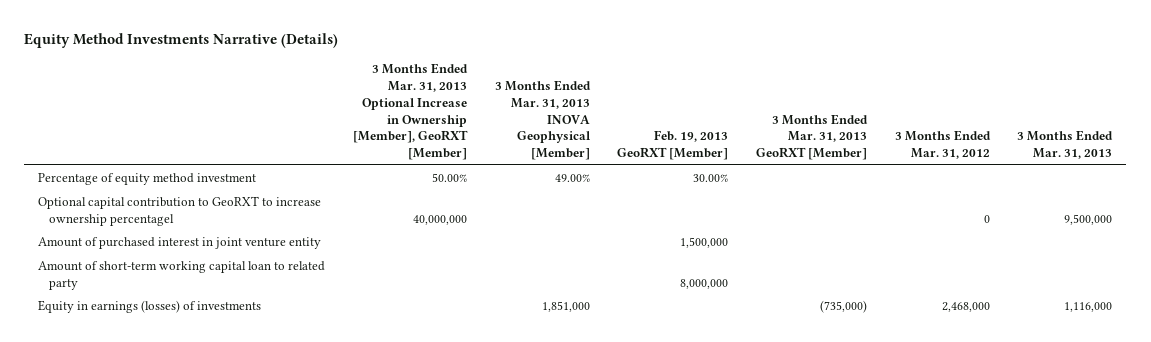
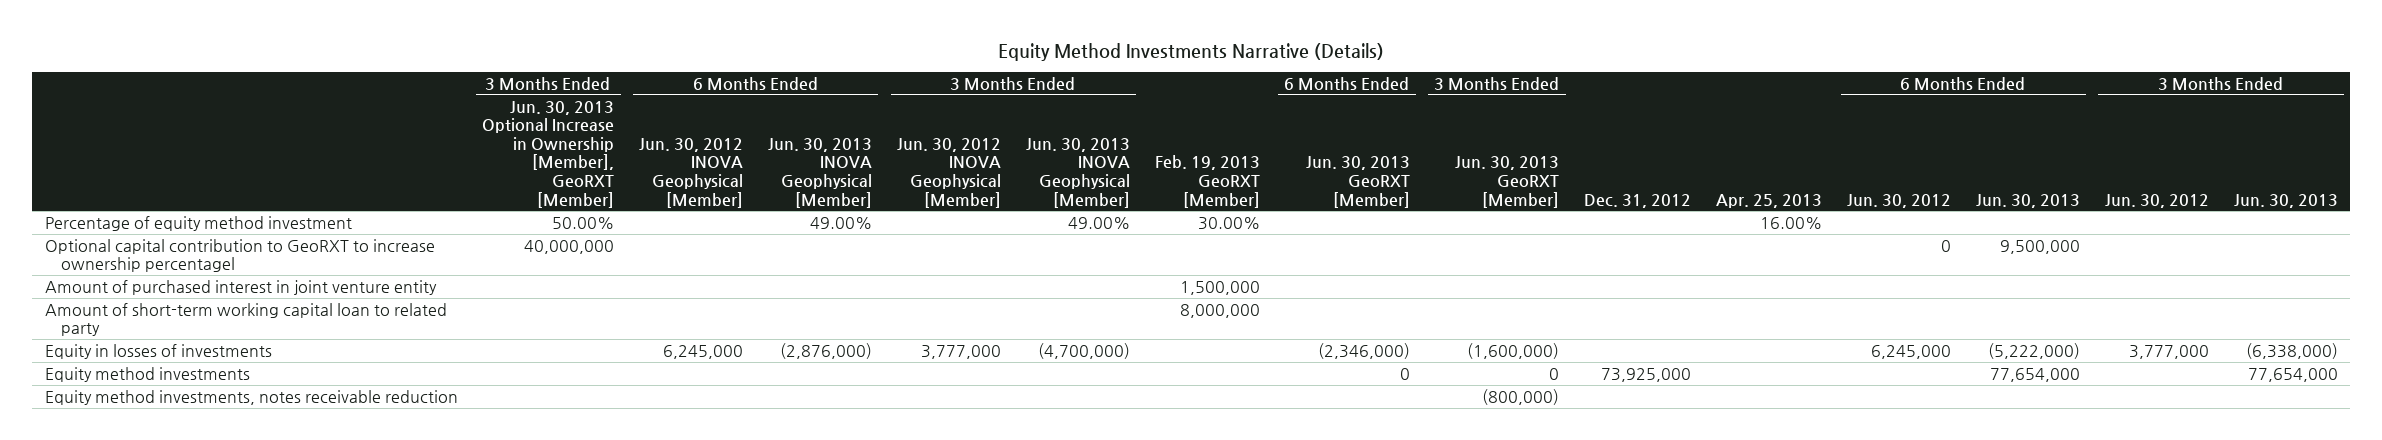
- | 3 Months Ended Mar. 31, 2013 Optional Increase in Ownership [Member], GeoRXT [Member] | 3 Months Ended Mar. 31, 2013 INOVA Geophysical [Member] | Feb. 19, 2013 GeoRXT [Member] | 3 Months Ended Mar. 31, 2013 GeoRXT [Member] | 3 Months Ended Mar. 31, 2012 | 3 Months Ended Mar. 31, 2013
+ | 3 Months Ended Jun. 30, 2013 Optional Increase in Ownership [Member], GeoRXT [Member] | 6 Months Ended Jun. 30, 2012 INOVA Geophysical [Member] | 6 Months Ended Jun. 30, 2013 INOVA Geophysical [Member] | 3 Months Ended Jun. 30, 2012 INOVA Geophysical [Member] | 3 Months Ended Jun. 30, 2013 INOVA Geophysical [Member] | Feb. 19, 2013 GeoRXT [Member] | 6 Months Ended Jun. 30, 2013 GeoRXT [Member] | 3 Months Ended Jun. 30, 2013 GeoRXT [Member] | Dec. 31, 2012 | Apr. 25, 2013 | 6 Months Ended Jun. 30, 2012 | 6 Months Ended Jun. 30, 2013 | 3 Months Ended Jun. 30, 2012 | 3 Months Ended Jun. 30, 2013
- Equity in earnings (losses) of investments | | 1,851,000 | | (735,000) | 2,468,000 | 1,116,000
+ Equity in losses of investments | | 6,245,000 | (2,876,000) | 3,777,000 | (4,700,000) | | (2,346,000) | (1,600,000) | | | 6,245,000 | (5,222,000) | 3,777,000 | (6,338,000)
+ Equity method investments | | | | | | | 0 | 0 | 73,925,000 | | | 77,654,000 | | 77,654,000
+ Equity method investments, notes receivable reduction | | | | | | | | (800,000) | | | | | |

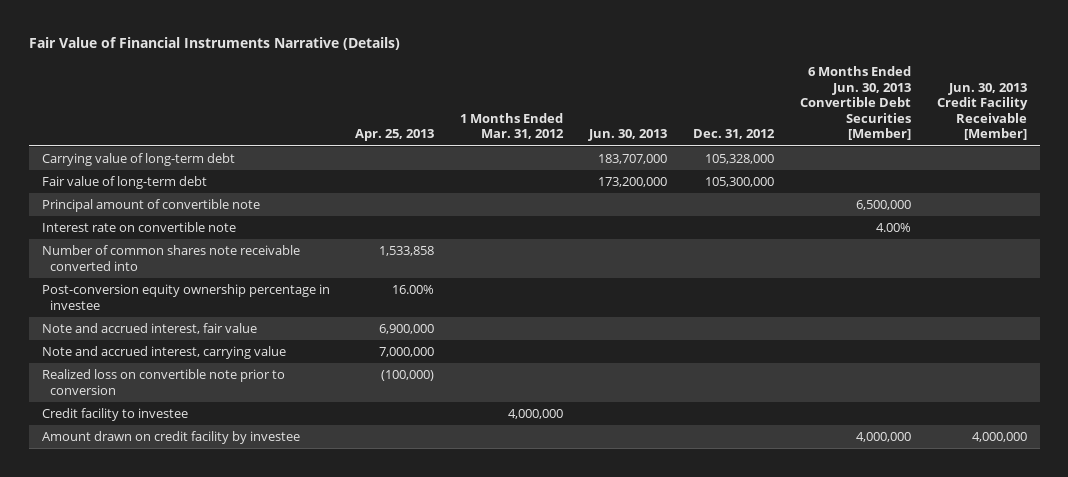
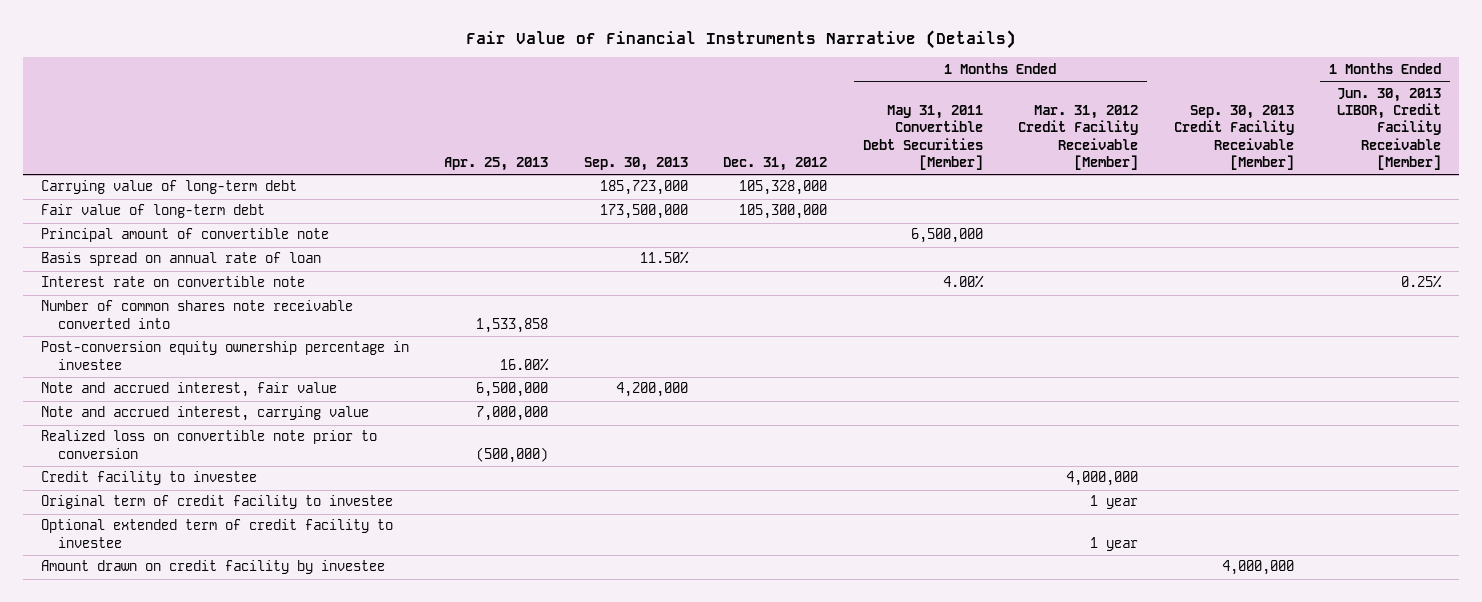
- | Apr. 25, 2013 | 1 Months Ended Mar. 31, 2012 | Jun. 30, 2013 | Dec. 31, 2012 | 6 Months Ended Jun. 30, 2013 Convertible Debt Securities [Member] | Jun. 30, 2013 Credit Facility Receivable [Member]
+ | Apr. 25, 2013 | Sep. 30, 2013 | Dec. 31, 2012 | 1 Months Ended May 31, 2011 Convertible Debt Securities [Member] | 1 Months Ended Mar. 31, 2012 Credit Facility Receivable [Member] | Sep. 30, 2013 Credit Facility Receivable [Member] | 1 Months Ended Jun. 30, 2013 LIBOR, Credit Facility Receivable [Member]
+ Basis spread on annual rate of loan | | 11.50% | | | | |
- Note and accrued interest, fair value | 6,900,000 | | | | |
+ Note and accrued interest, fair value | 6,500,000 | 4,200,000 | | | | |
- Realized loss on convertible note prior to conversion | (100,000) | | | | |
+ Realized loss on convertible note prior to conversion | (500,000) | | | | | |
+ Original term of credit facility to investee | | | | | 1 year | |
+ Optional extended term of credit facility to investee | | | | | 1 year | |

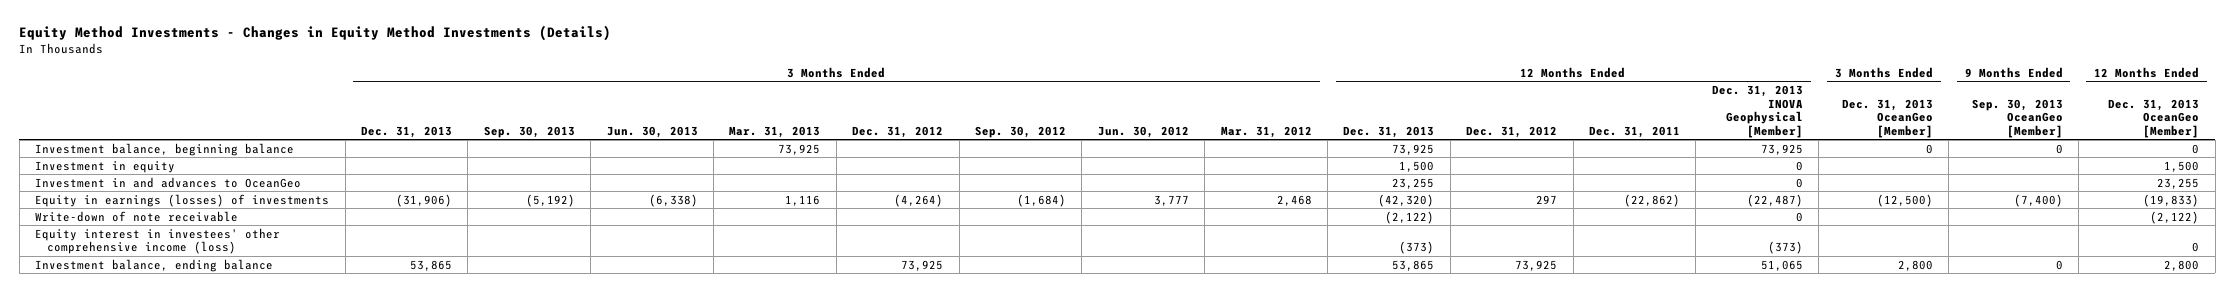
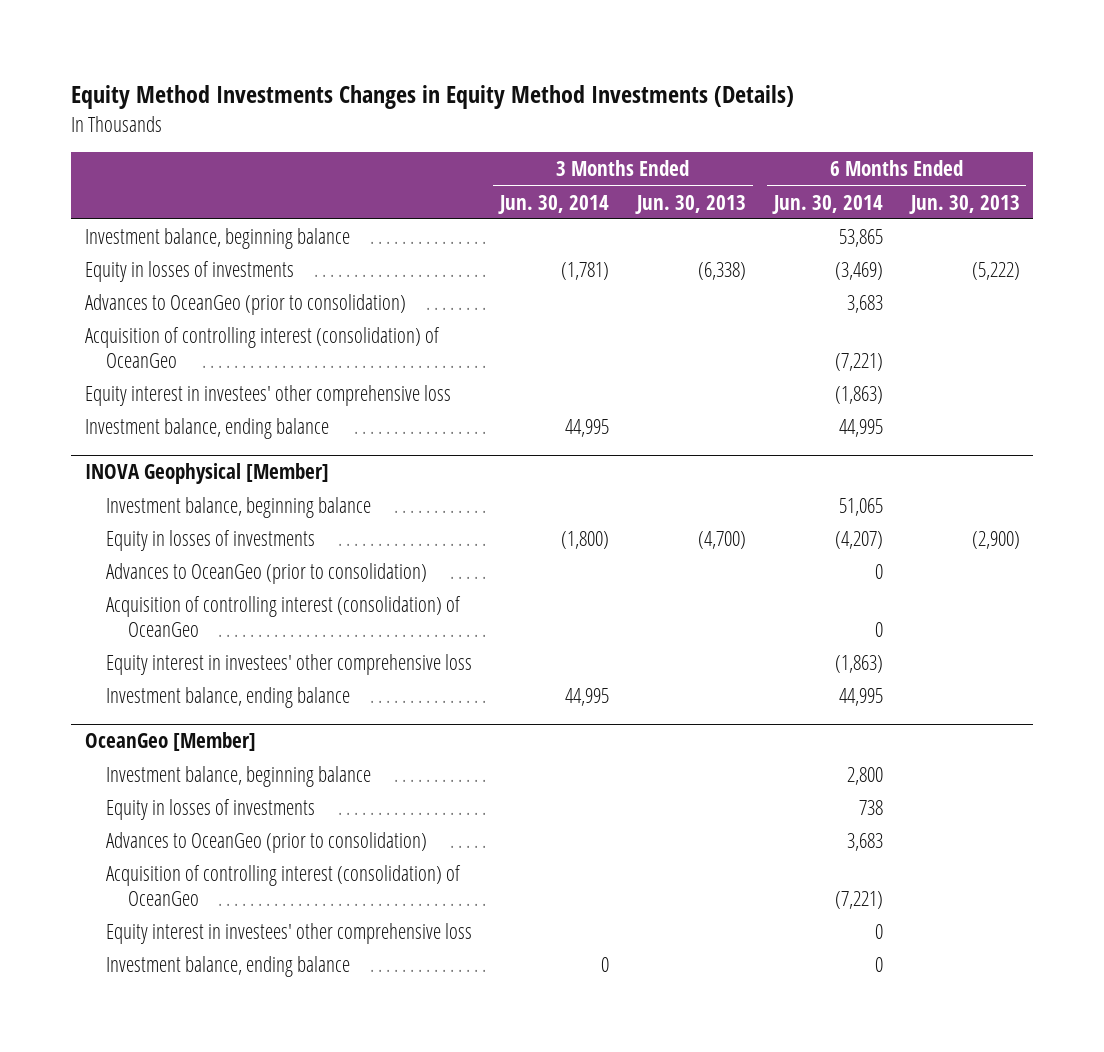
- Equity Method Investments - Changes in Equity Method Investments (Details)
+ Equity Method Investments Changes in Equity Method Investments (Details)
- | 3 Months Ended Dec. 31, 2013 | 3 Months Ended Sep. 30, 2013 | 3 Months Ended Jun. 30, 2013 | 3 Months Ended Mar. 31, 2013 | 3 Months Ended Dec. 31, 2012 | 3 Months Ended Sep. 30, 2012 | 3 Months Ended Jun. 30, 2012 | 3 Months Ended Mar. 31, 2012 | 12 Months Ended Dec. 31, 2013 | 12 Months Ended Dec. 31, 2012 | 12 Months Ended Dec. 31, 2011 | 12 Months Ended Dec. 31, 2013 INOVA Geophysical [Member] | 3 Months Ended Dec. 31, 2013 OceanGeo [Member] | 9 Months Ended Sep. 30, 2013 OceanGeo [Member] | 12 Months Ended Dec. 31, 2013 OceanGeo [Member]
+ | 3 Months Ended Jun. 30, 2014 | 3 Months Ended Jun. 30, 2013 | 6 Months Ended Jun. 30, 2014 | 6 Months Ended Jun. 30, 2013
- Investment in equity | | | | | | | | | 1,500 | | | 0 | | | 1,500
- Investment in and advances to OceanGeo | | | | | | | | | 23,255 | | | 0 | | | 23,255
- Equity in earnings (losses) of investments | (31,906) | (5,192) | (6,338) | 1,116 | (4,264) | (1,684) | 3,777 | 2,468 | (42,320) | 297 | (22,862) | (22,487) | (12,500) | (7,400) | (19,833)
- Write-down of note receivable | | | | | | | | | (2,122) | | | 0 | | | (2,122)
- Equity interest in investees' other comprehensive income (loss) | | | | | | | | | (373) | | | (373) | | | 0
+ Equity in losses of investments | (1,781) | (6,338) | (3,469) | (5,222)
+ Advances to OceanGeo (prior to consolidation) | | | 3,683 |
+ Acquisition of controlling interest (consolidation) of OceanGeo | | | (7,221) |
+ Equity interest in investees' other comprehensive loss | | | (1,863) |
+ INOVA Geophysical [Member]
+ Investment balance, beginning balance | | | 51,065 |
+ Equity in losses of investments | (1,800) | (4,700) | (4,207) | (2,900)
+ Advances to OceanGeo (prior to consolidation) | | | 0 |
+ Acquisition of controlling interest (consolidation) of OceanGeo | | | 0 |
+ Equity interest in investees' other comprehensive loss | | | (1,863) |
+ Investment balance, ending balance | 44,995 | | 44,995 |
+ OceanGeo [Member]
+ Investment balance, beginning balance | | | 2,800 |
+ Equity in losses of investments | | | 738 |
+ Advances to OceanGeo (prior to consolidation) | | | 3,683 |
+ Acquisition of controlling interest (consolidation) of OceanGeo | | | (7,221) |
+ Equity interest in investees' other comprehensive loss | | | 0 |
+ Investment balance, ending balance | 0 | | 0 |

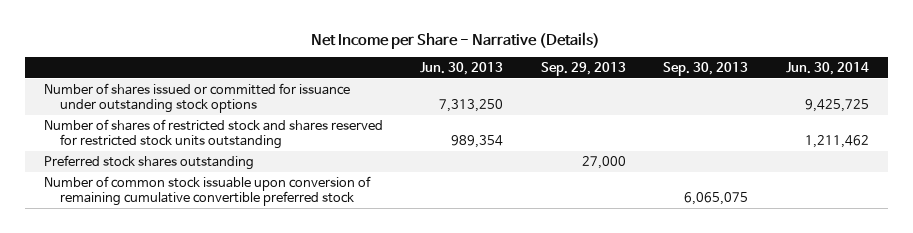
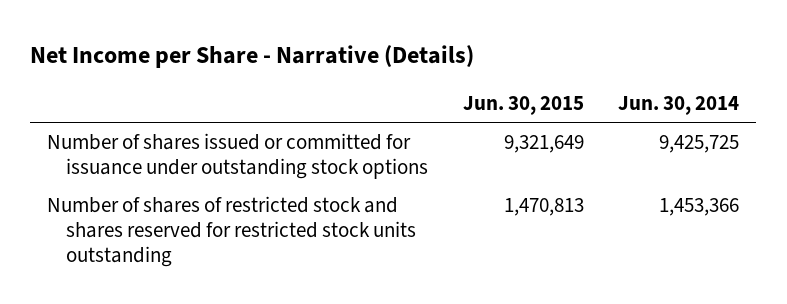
- | Jun. 30, 2013 | Sep. 29, 2013 | Sep. 30, 2013 | Jun. 30, 2014
+ | Jun. 30, 2015 | Jun. 30, 2014
- Number of shares of restricted stock and shares reserved for restricted stock units outstanding | 989,354 | | | 1,211,462
- Preferred stock shares outstanding | | 27,000 | |
- Number of common stock issuable upon conversion of remaining cumulative convertible preferred stock | | | 6,065,075 |
+ Number of shares of restricted stock and shares reserved for restricted stock units outstanding | 1,470,813 | 1,453,366

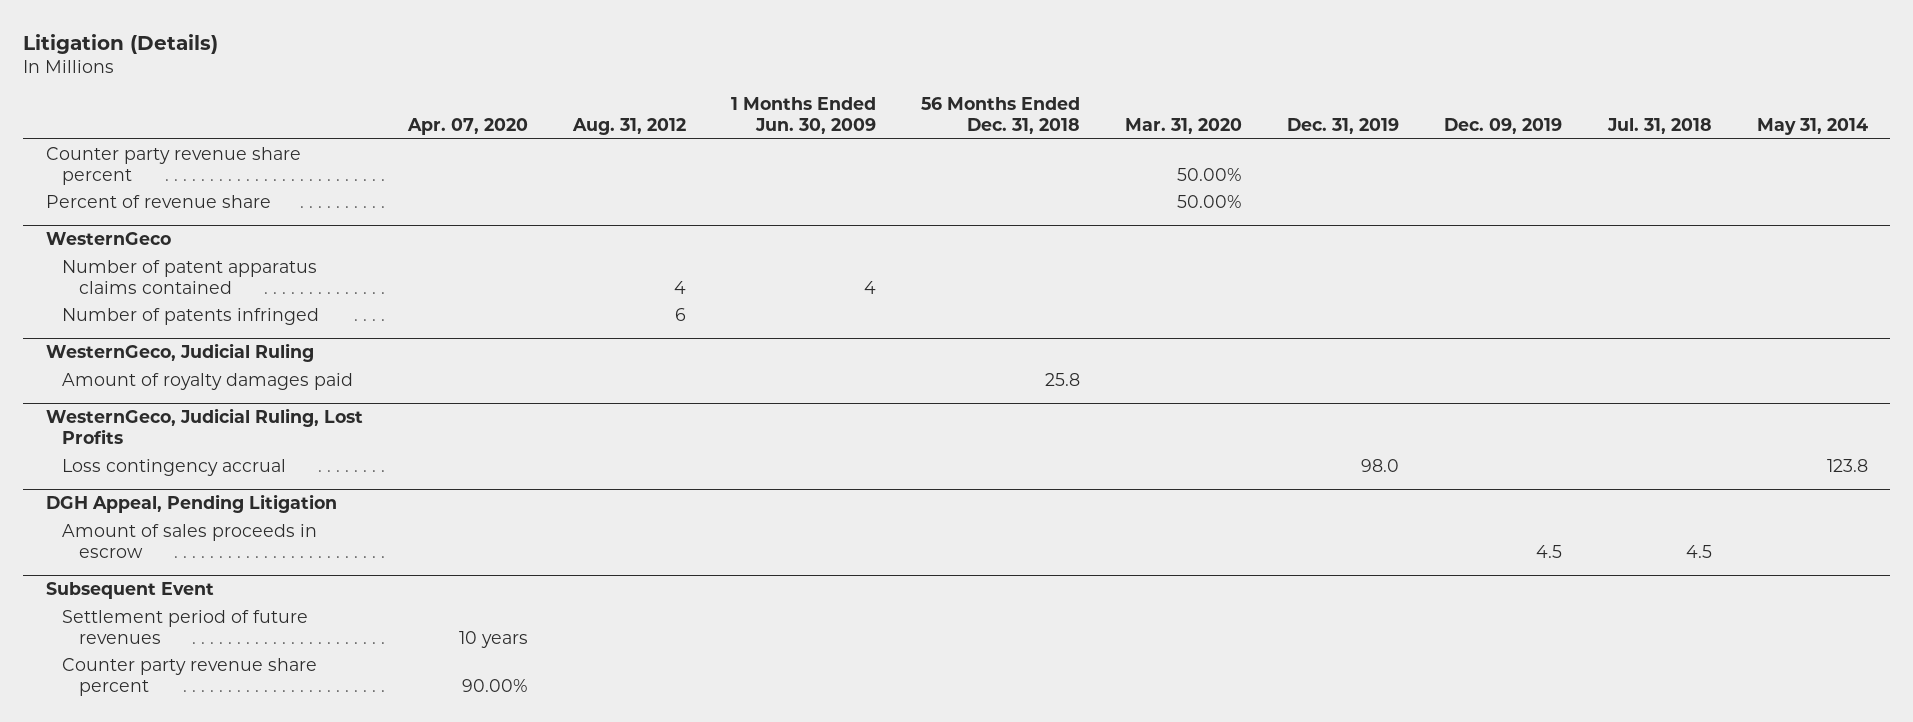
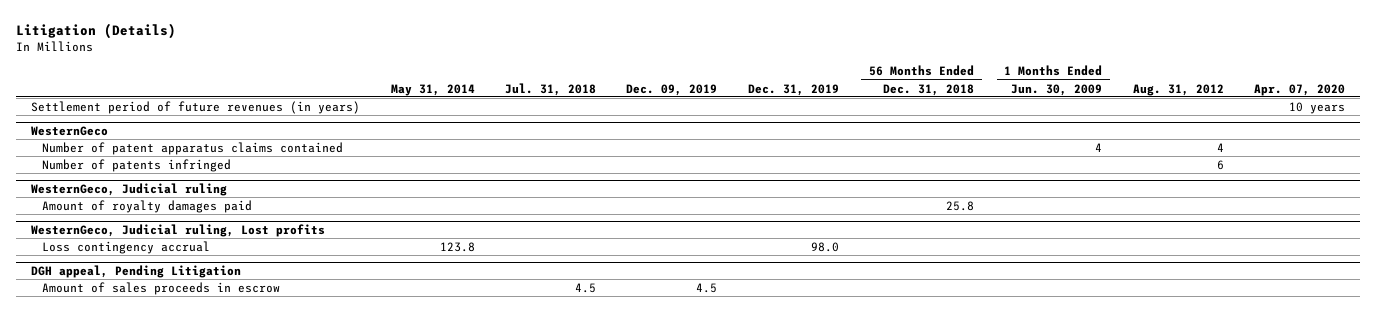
- | Apr. 07, 2020 | Aug. 31, 2012 | 1 Months Ended Jun. 30, 2009 | 56 Months Ended Dec. 31, 2018 | Mar. 31, 2020 | Dec. 31, 2019 | Dec. 09, 2019 | Jul. 31, 2018 | May 31, 2014
+ | May 31, 2014 | Jul. 31, 2018 | Dec. 09, 2019 | Dec. 31, 2019 | 56 Months Ended Dec. 31, 2018 | 1 Months Ended Jun. 30, 2009 | Aug. 31, 2012 | Apr. 07, 2020
- Counter party revenue share percent | | | | | 50.00% | | | |
- Percent of revenue share | | | | | 50.00% | | | |
+ Settlement period of future revenues (in years) | | | | | | | | 10 years
- WesternGeco, Judicial Ruling
+ WesternGeco, Judicial ruling
- WesternGeco, Judicial Ruling, Lost Profits
+ WesternGeco, Judicial ruling, Lost profits
- DGH Appeal, Pending Litigation
+ DGH appeal, Pending Litigation
- Subsequent Event
- Settlement period of future revenues | 10 years | | | | | | | |
- Counter party revenue share percent | 90.00% | | | | | | | |

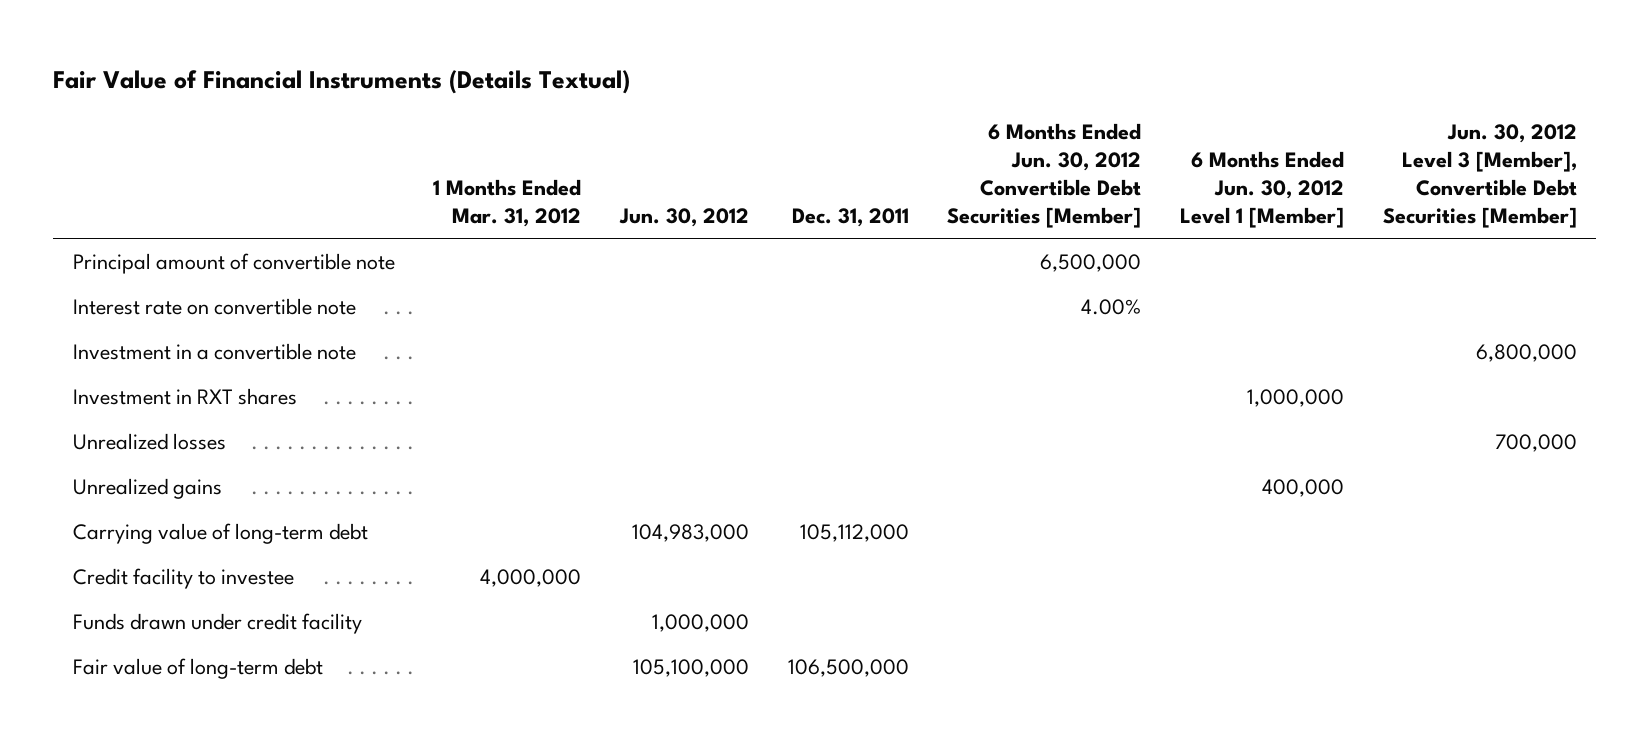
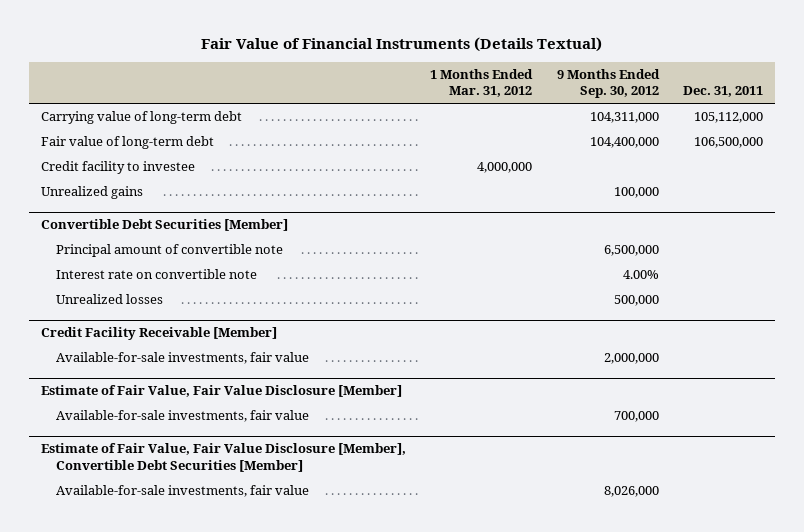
- | 1 Months Ended Mar. 31, 2012 | Jun. 30, 2012 | Dec. 31, 2011 | 6 Months Ended Jun. 30, 2012 Convertible Debt Securities [Member] | 6 Months Ended Jun. 30, 2012 Level 1 [Member] | Jun. 30, 2012 Level 3 [Member], Convertible Debt Securities [Member]
+ | 1 Months Ended Mar. 31, 2012 | 9 Months Ended Sep. 30, 2012 | Dec. 31, 2011
- Principal amount of convertible note | | | | 6,500,000 | |
- Interest rate on convertible note | | | | 4.00% | |
- Investment in a convertible note | | | | | | 6,800,000
- Investment in RXT shares | | | | | 1,000,000 |
- Unrealized losses | | | | | | 700,000
- Funds drawn under credit facility | | 1,000,000 | | | |
moved down: Credit facility to investee | 4,000,000 | |
moved down: Unrealized gains | | 100,000 |
+ Convertible Debt Securities [Member]
+ Principal amount of convertible note | | 6,500,000 |
+ Interest rate on convertible note | | 4.00% |
+ Unrealized losses | | 500,000 |
+ Credit Facility Receivable [Member]
+ Available-for-sale investments, fair value | | 2,000,000 |
+ Estimate of Fair Value, Fair Value Disclosure [Member]
+ Available-for-sale investments, fair value | | 700,000 |
+ Estimate of Fair Value, Fair Value Disclosure [Member], Convertible Debt Securities [Member]
+ Available-for-sale investments, fair value | | 8,026,000 |

